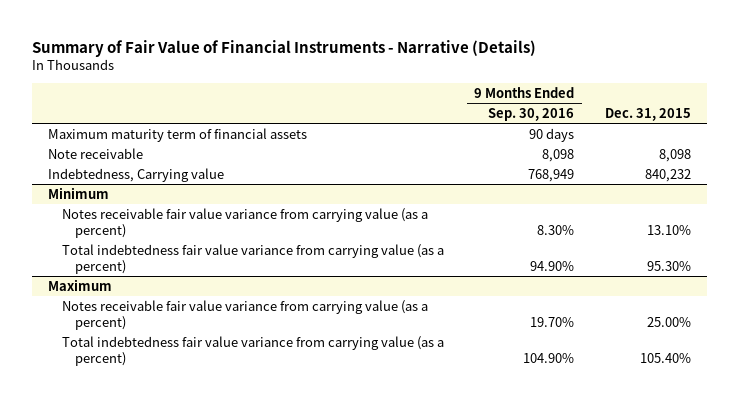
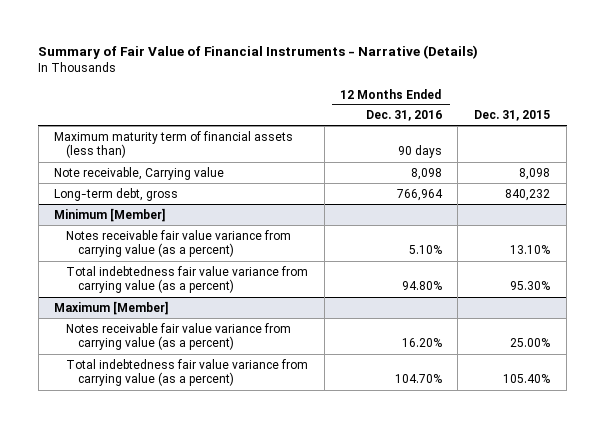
- | 9 Months Ended Sep. 30, 2016 | Dec. 31, 2015
+ | 12 Months Ended Dec. 31, 2016 | Dec. 31, 2015
- Maximum maturity term of financial assets | 90 days |
- Note receivable | 8,098 | 8,098
- Indebtedness, Carrying value | 768,949 | 840,232
- Minimum
+ Maximum maturity term of financial assets (less than) | 90 days |
+ Note receivable, Carrying value | 8,098 | 8,098
+ Long-term debt, gross | 766,964 | 840,232
+ Minimum [Member]
- Maximum
+ Maximum [Member]

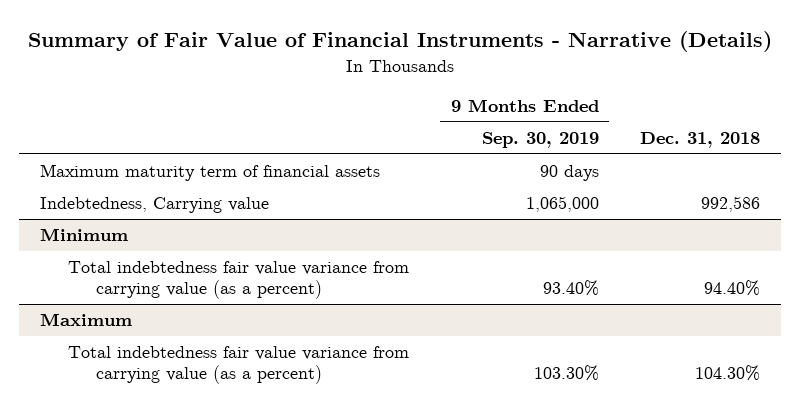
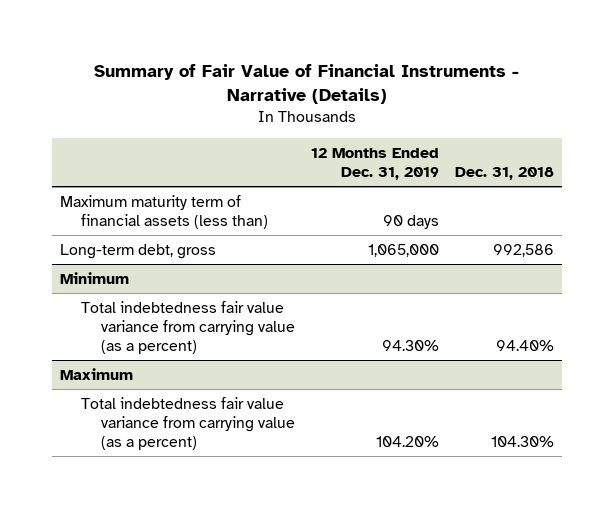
- | 9 Months Ended Sep. 30, 2019 | Dec. 31, 2018
+ | 12 Months Ended Dec. 31, 2019 | Dec. 31, 2018
- Maximum maturity term of financial assets | 90 days |
- Indebtedness, Carrying value | 1,065,000 | 992,586
+ Maximum maturity term of financial assets (less than) | 90 days |
+ Long-term debt, gross | 1,065,000 | 992,586

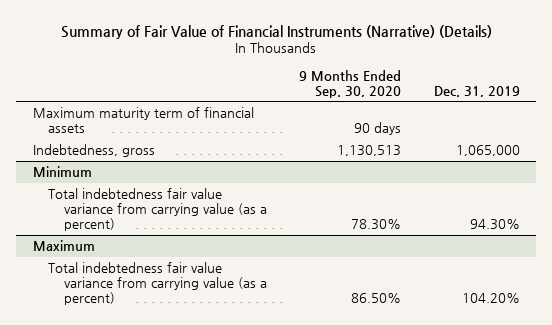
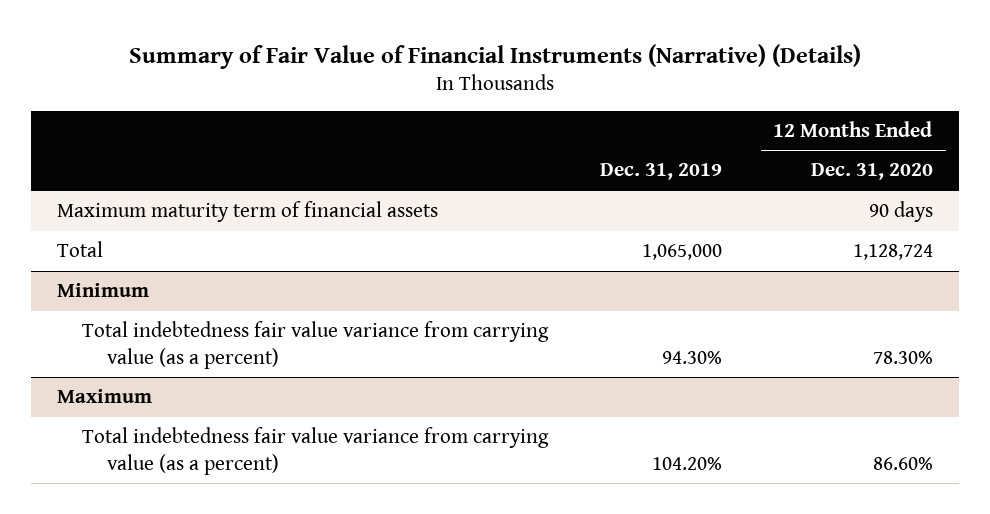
- | 9 Months Ended Sep. 30, 2020 | Dec. 31, 2019
+ | Dec. 31, 2019 | 12 Months Ended Dec. 31, 2020
- Indebtedness, gross | 1,130,513 | 1,065,000
+ Total | 1,065,000 | 1,128,724

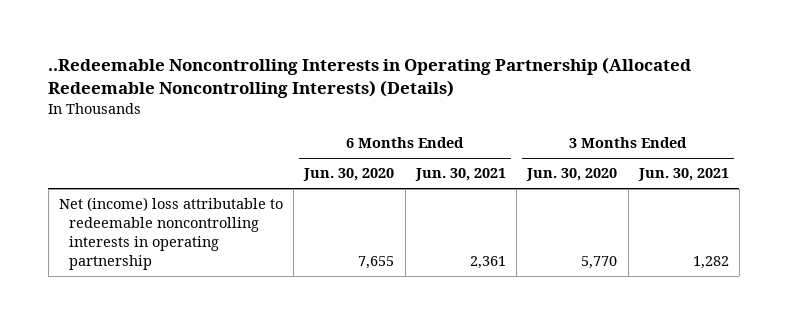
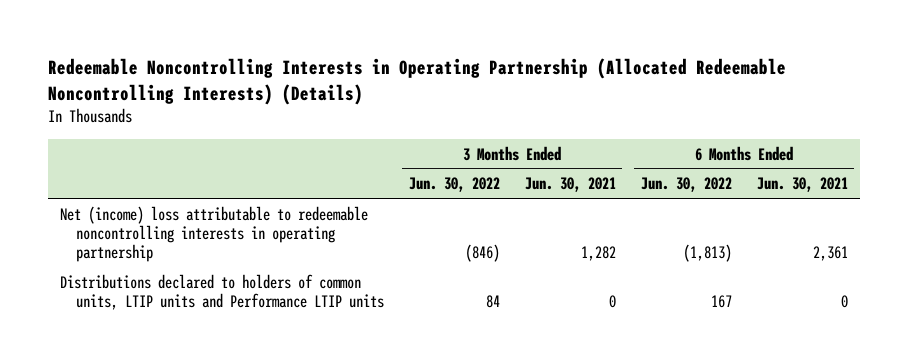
- ..Redeemable Noncontrolling Interests in Operating Partnership (Allocated Redeemable Noncontrolling Interests) (Details)
+ Redeemable Noncontrolling Interests in Operating Partnership (Allocated Redeemable Noncontrolling Interests) (Details)
- | 6 Months Ended Jun. 30, 2020 | 6 Months Ended Jun. 30, 2021 | 3 Months Ended Jun. 30, 2020 | 3 Months Ended Jun. 30, 2021
+ | 3 Months Ended Jun. 30, 2022 | 3 Months Ended Jun. 30, 2021 | 6 Months Ended Jun. 30, 2022 | 6 Months Ended Jun. 30, 2021
+ Distributions declared to holders of common units, LTIP units and Performance LTIP units | 84 | 0 | 167 | 0

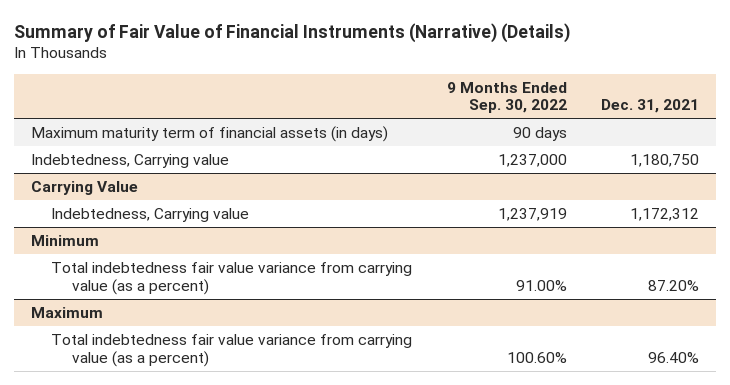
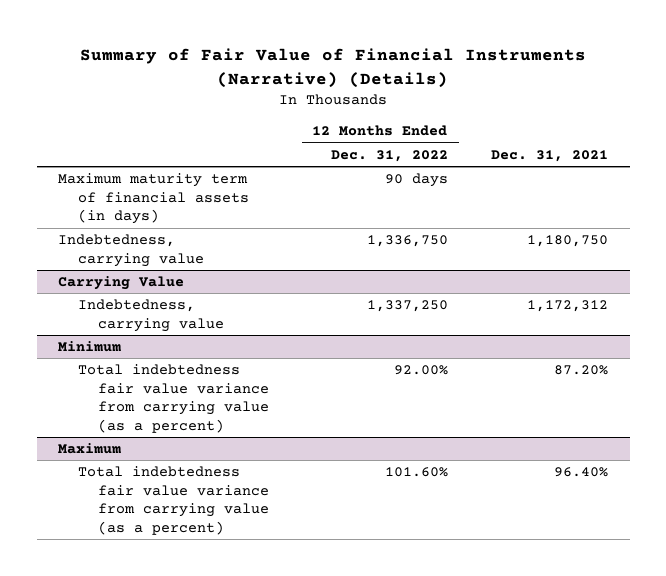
- | 9 Months Ended Sep. 30, 2022 | Dec. 31, 2021
+ | 12 Months Ended Dec. 31, 2022 | Dec. 31, 2021
- Indebtedness, Carrying value | 1,237,000 | 1,180,750
+ Indebtedness, carrying value | 1,336,750 | 1,180,750
@ Carrying Value
- Indebtedness, Carrying value | 1,237,919 | 1,172,312
+ Indebtedness, carrying value | 1,337,250 | 1,172,312

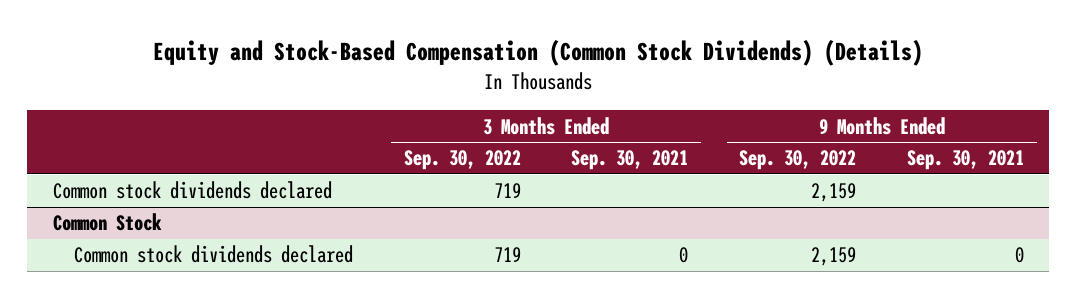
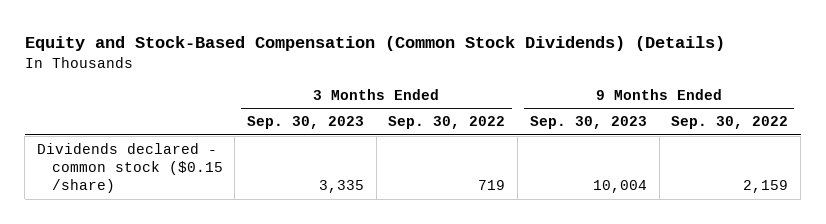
- | 3 Months Ended Sep. 30, 2022 | 3 Months Ended Sep. 30, 2021 | 9 Months Ended Sep. 30, 2022 | 9 Months Ended Sep. 30, 2021
+ | 3 Months Ended Sep. 30, 2023 | 3 Months Ended Sep. 30, 2022 | 9 Months Ended Sep. 30, 2023 | 9 Months Ended Sep. 30, 2022
- Common stock dividends declared | 719 | | 2,159 |
- Common Stock
- Common stock dividends declared | 719 | 0 | 2,159 | 0
+ Dividends declared - common stock ($0.15 /share) | 3,335 | 719 | 10,004 | 2,159

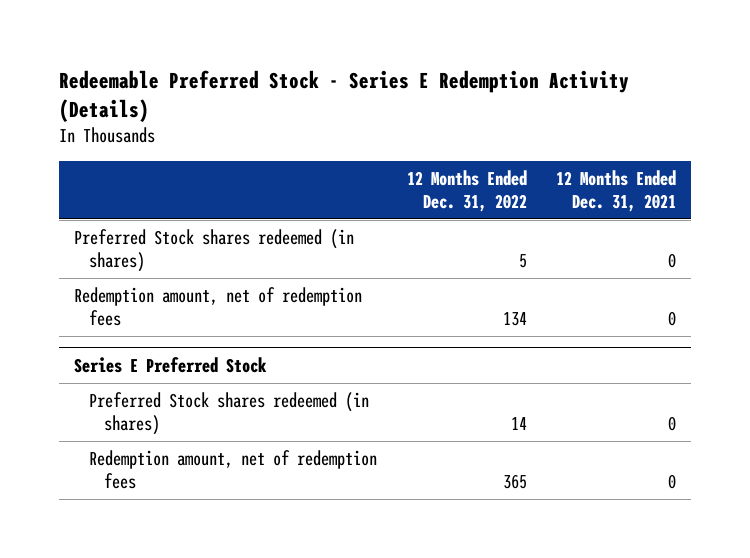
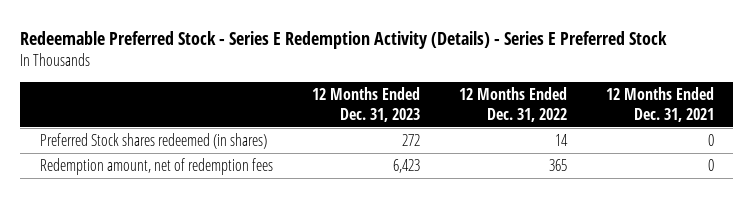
- Redeemable Preferred Stock - Series E Redemption Activity (Details)
+ Redeemable Preferred Stock - Series E Redemption Activity (Details) - Series E Preferred Stock
- | 12 Months Ended Dec. 31, 2022 | 12 Months Ended Dec. 31, 2021
+ | 12 Months Ended Dec. 31, 2023 | 12 Months Ended Dec. 31, 2022 | 12 Months Ended Dec. 31, 2021
- Preferred Stock shares redeemed (in shares) | 5 | 0
- Redemption amount, net of redemption fees | 134 | 0
- Series E Preferred Stock

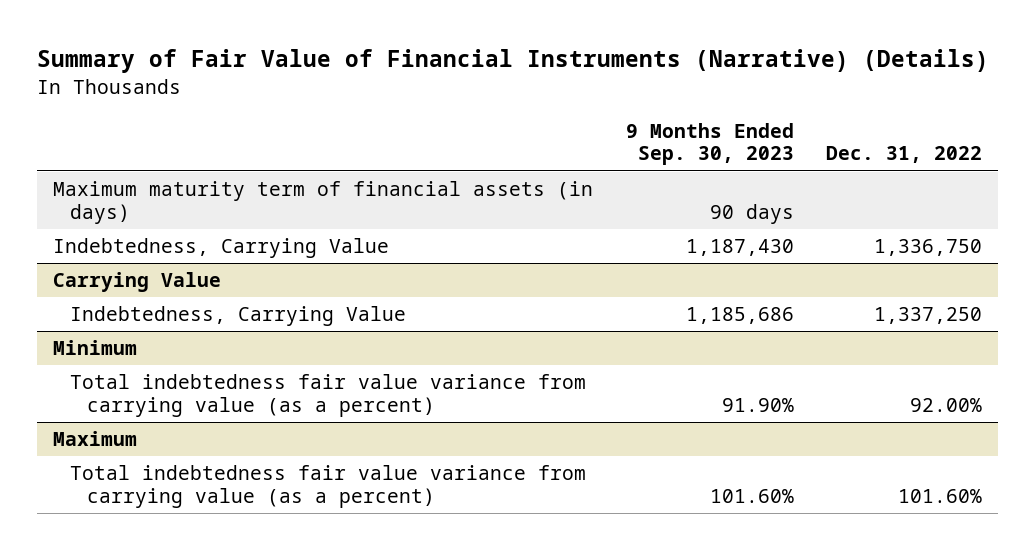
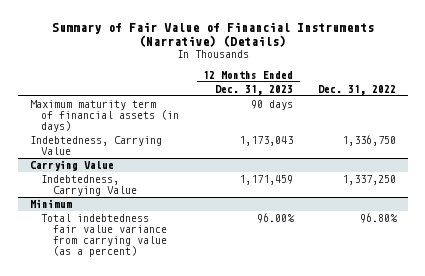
- | 9 Months Ended Sep. 30, 2023 | Dec. 31, 2022
+ | 12 Months Ended Dec. 31, 2023 | Dec. 31, 2022
@ Minimum
- Total indebtedness fair value variance from carrying value (as a percent) | 91.90% | 92.00%
- Maximum
- Total indebtedness fair value variance from carrying value (as a percent) | 101.60% | 101.60%
@ Minimum
+ Total indebtedness fair value variance from carrying value (as a percent) | 96.00% | 96.80%

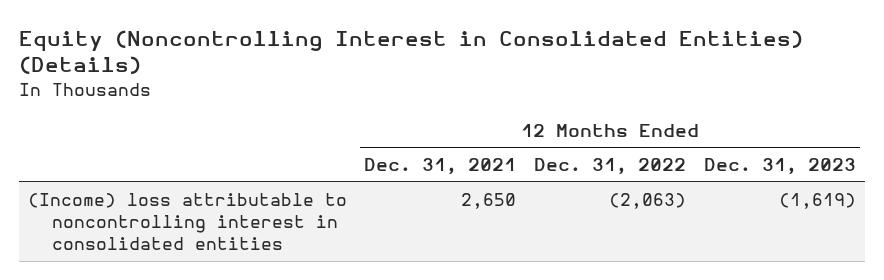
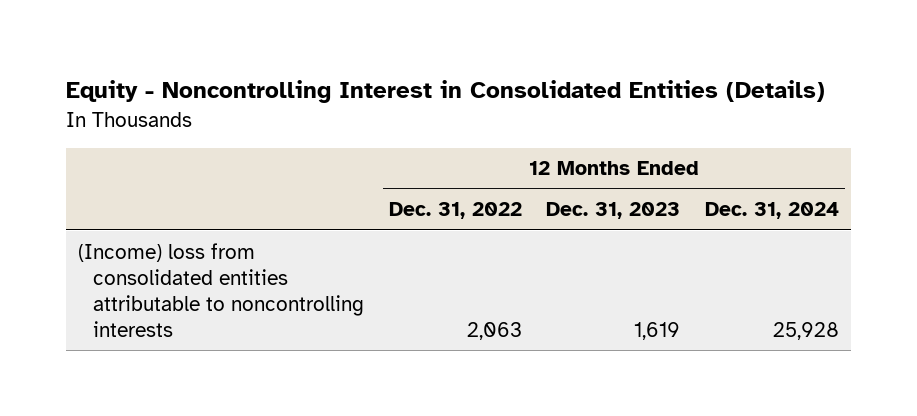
- Equity (Noncontrolling Interest in Consolidated Entities) (Details)
+ Equity - Noncontrolling Interest in Consolidated Entities (Details)
- | 12 Months Ended Dec. 31, 2021 | 12 Months Ended Dec. 31, 2022 | 12 Months Ended Dec. 31, 2023
+ | 12 Months Ended Dec. 31, 2022 | 12 Months Ended Dec. 31, 2023 | 12 Months Ended Dec. 31, 2024
- (Income) loss attributable to noncontrolling interest in consolidated entities | 2,650 | (2,063) | (1,619)
+ (Income) loss from consolidated entities attributable to noncontrolling interests | 2,063 | 1,619 | 25,928

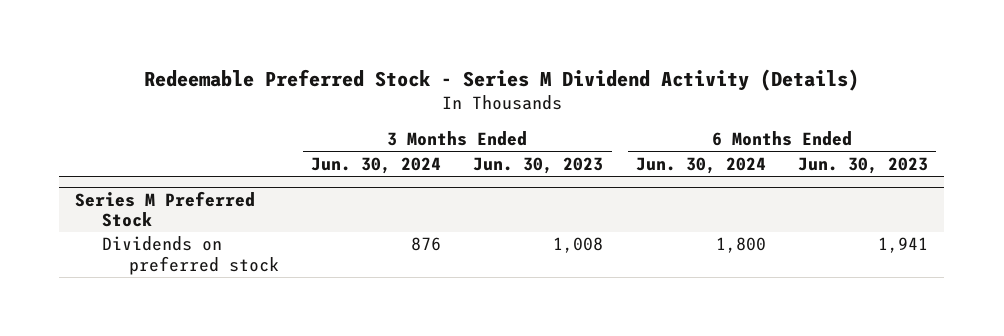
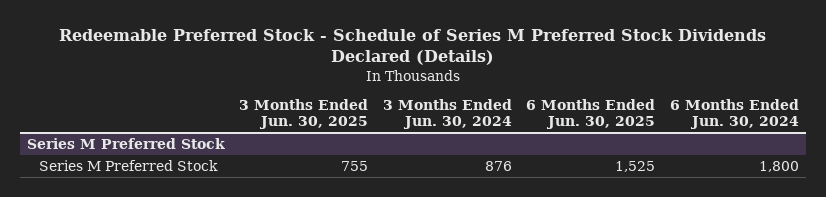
- Redeemable Preferred Stock - Series M Dividend Activity (Details)
+ Redeemable Preferred Stock - Schedule of Series M Preferred Stock Dividends Declared (Details)
- | 3 Months Ended Jun. 30, 2024 | 3 Months Ended Jun. 30, 2023 | 6 Months Ended Jun. 30, 2024 | 6 Months Ended Jun. 30, 2023
+ | 3 Months Ended Jun. 30, 2025 | 3 Months Ended Jun. 30, 2024 | 6 Months Ended Jun. 30, 2025 | 6 Months Ended Jun. 30, 2024
@ Series M Preferred Stock
- Dividends on preferred stock | 876 | 1,008 | 1,800 | 1,941
+ Series M Preferred Stock | 755 | 876 | 1,525 | 1,800

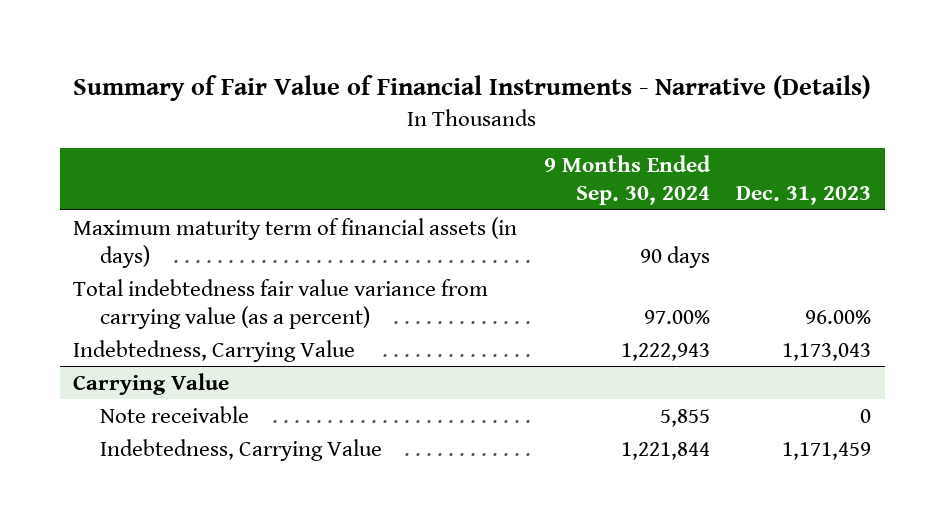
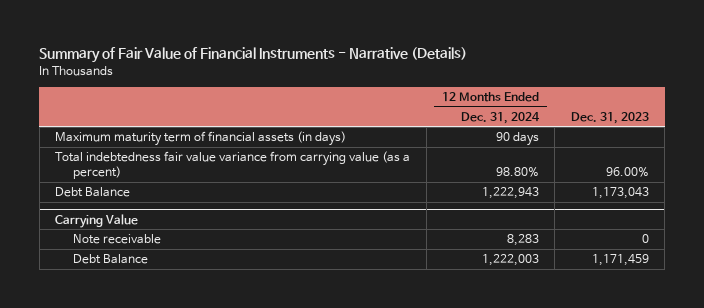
- | 9 Months Ended Sep. 30, 2024 | Dec. 31, 2023
+ | 12 Months Ended Dec. 31, 2024 | Dec. 31, 2023
- Indebtedness, Carrying Value | 1,222,943 | 1,173,043
+ Debt Balance | 1,222,943 | 1,173,043
@ Carrying Value
- Indebtedness, Carrying Value | 1,221,844 | 1,171,459
+ Debt Balance | 1,222,003 | 1,171,459

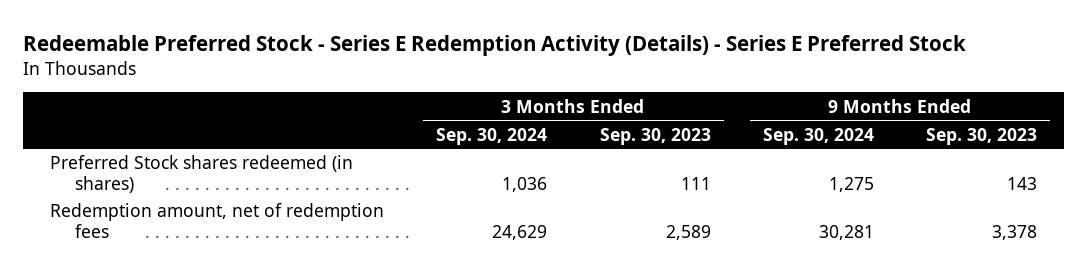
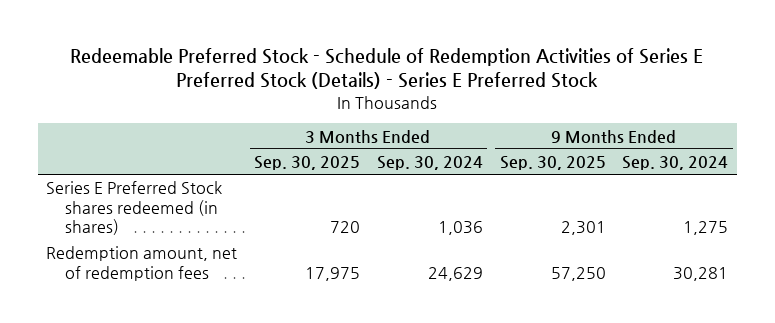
- Redeemable Preferred Stock - Series E Redemption Activity (Details) - Series E Preferred Stock
+ Redeemable Preferred Stock - Schedule of Redemption Activities of Series E Preferred Stock (Details) - Series E Preferred Stock
- | 3 Months Ended Sep. 30, 2024 | 3 Months Ended Sep. 30, 2023 | 9 Months Ended Sep. 30, 2024 | 9 Months Ended Sep. 30, 2023
+ | 3 Months Ended Sep. 30, 2025 | 3 Months Ended Sep. 30, 2024 | 9 Months Ended Sep. 30, 2025 | 9 Months Ended Sep. 30, 2024
- Preferred Stock shares redeemed (in shares) | 1,036 | 111 | 1,275 | 143
+ Series E Preferred Stock shares redeemed (in shares) | 720 | 1,036 | 2,301 | 1,275

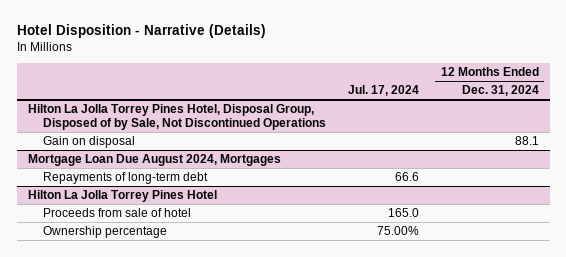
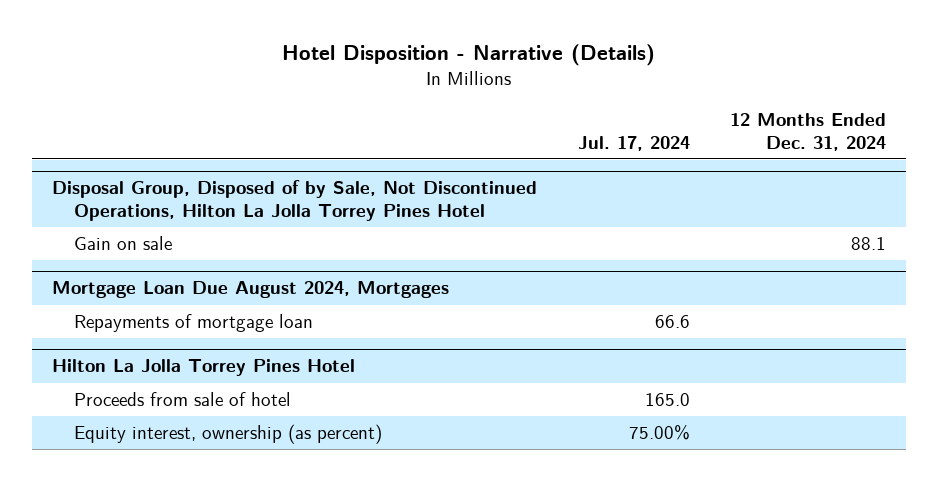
- Hilton La Jolla Torrey Pines Hotel, Disposal Group, Disposed of by Sale, Not Discontinued Operations
- Gain on disposal | | 88.1
+ Disposal Group, Disposed of by Sale, Not Discontinued Operations, Hilton La Jolla Torrey Pines Hotel
+ Gain on sale | | 88.1
@ Mortgage Loan Due August 2024, Mortgages
- Repayments of long-term debt | 66.6 |
+ Repayments of mortgage loan | 66.6 |
@ Hilton La Jolla Torrey Pines Hotel
- Ownership percentage | 75.00% |
+ Equity interest, ownership (as percent) | 75.00% |

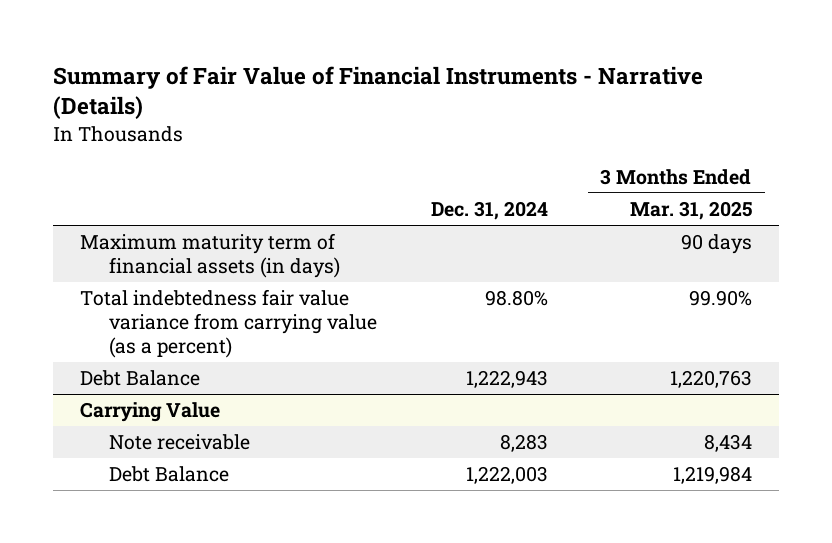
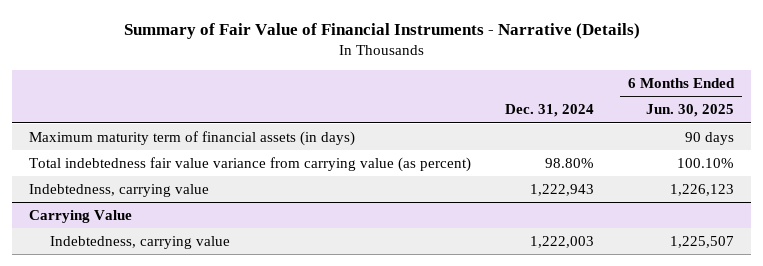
- | Dec. 31, 2024 | 3 Months Ended Mar. 31, 2025
+ | Dec. 31, 2024 | 6 Months Ended Jun. 30, 2025
- Total indebtedness fair value variance from carrying value (as a percent) | 98.80% | 99.90%
- Debt Balance | 1,222,943 | 1,220,763
+ Total indebtedness fair value variance from carrying value (as percent) | 98.80% | 100.10%
+ Indebtedness, carrying value | 1,222,943 | 1,226,123
@ Carrying Value
- Note receivable | 8,283 | 8,434
- Debt Balance | 1,222,003 | 1,219,984
+ Indebtedness, carrying value | 1,222,003 | 1,225,507

